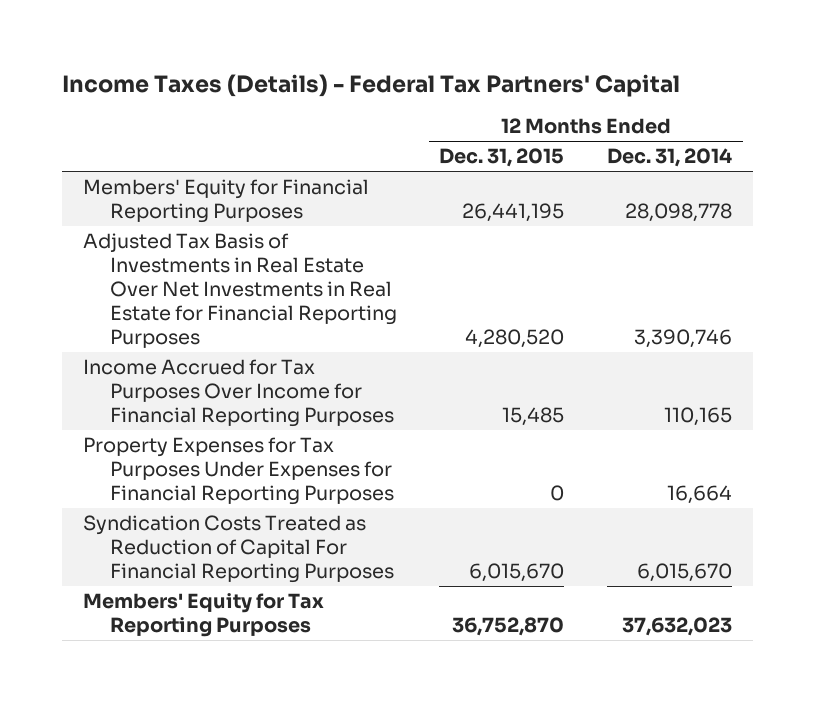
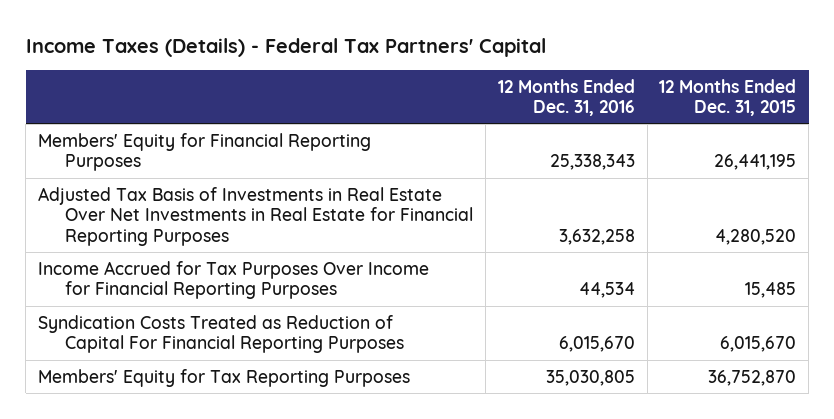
- | 12 Months Ended Dec. 31, 2015 | 12 Months Ended Dec. 31, 2014
+ | 12 Months Ended Dec. 31, 2016 | 12 Months Ended Dec. 31, 2015
- Property Expenses for Tax Purposes Under Expenses for Financial Reporting Purposes | 0 | 16,664

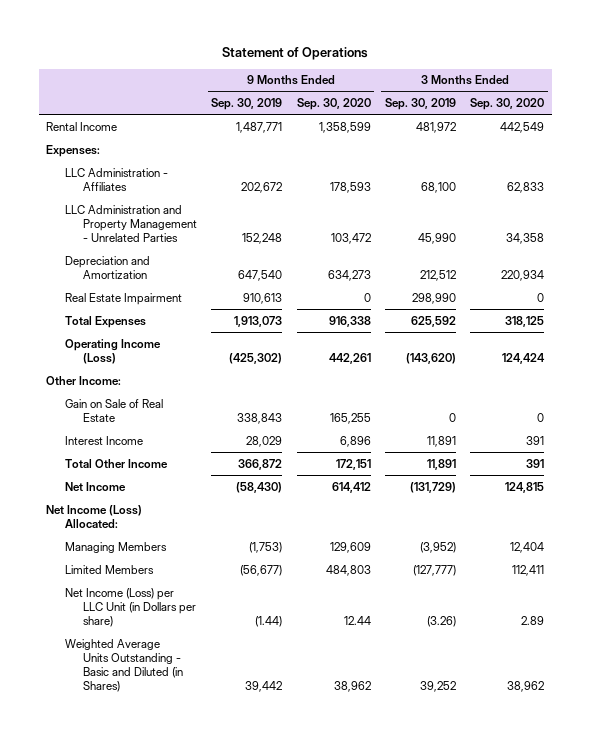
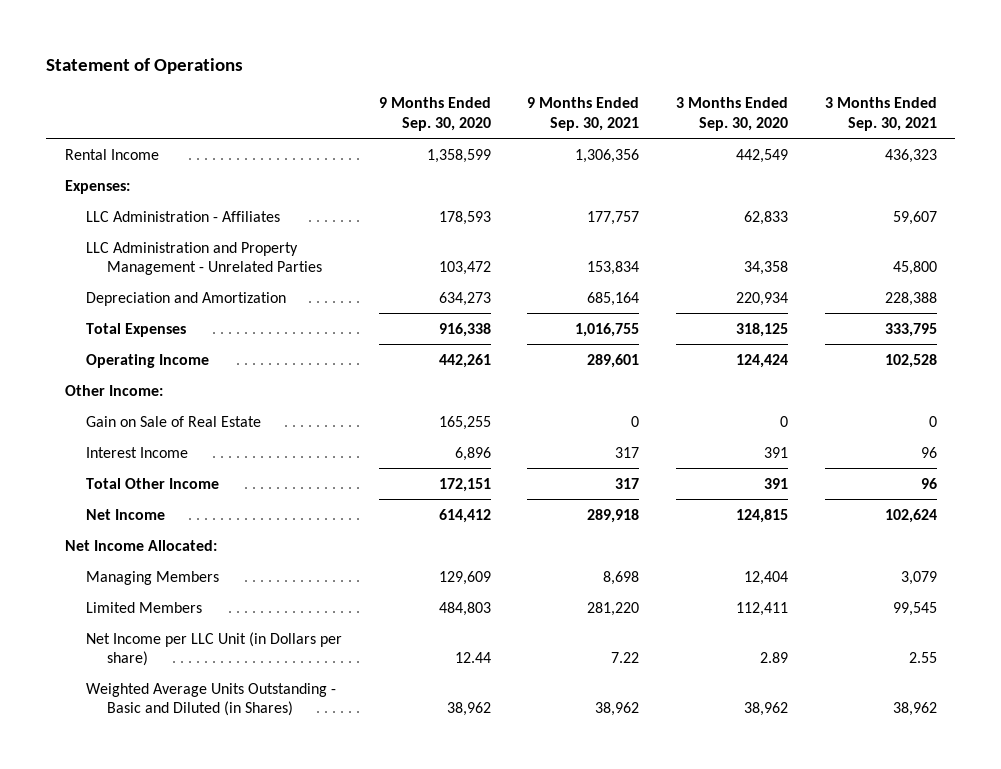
- | 9 Months Ended Sep. 30, 2019 | 9 Months Ended Sep. 30, 2020 | 3 Months Ended Sep. 30, 2019 | 3 Months Ended Sep. 30, 2020
+ | 9 Months Ended Sep. 30, 2020 | 9 Months Ended Sep. 30, 2021 | 3 Months Ended Sep. 30, 2020 | 3 Months Ended Sep. 30, 2021
- Real Estate Impairment | 910,613 | 0 | 298,990 | 0
- Operating Income (Loss) | (425,302) | 442,261 | (143,620) | 124,424
+ Operating Income | 442,261 | 289,601 | 124,424 | 102,528
- Net Income (Loss) Allocated:
+ Net Income Allocated:
- Net Income (Loss) per LLC Unit (in Dollars per share) | (1.44) | 12.44 | (3.26) | 2.89
+ Net Income per LLC Unit (in Dollars per share) | 12.44 | 7.22 | 2.89 | 2.55

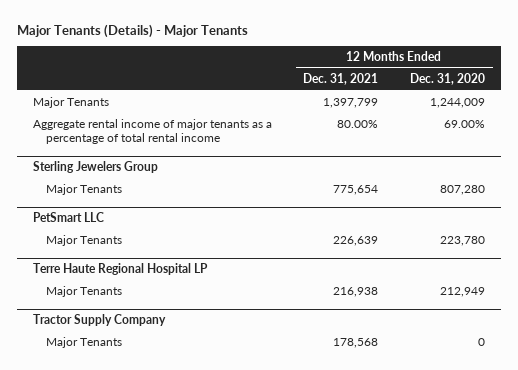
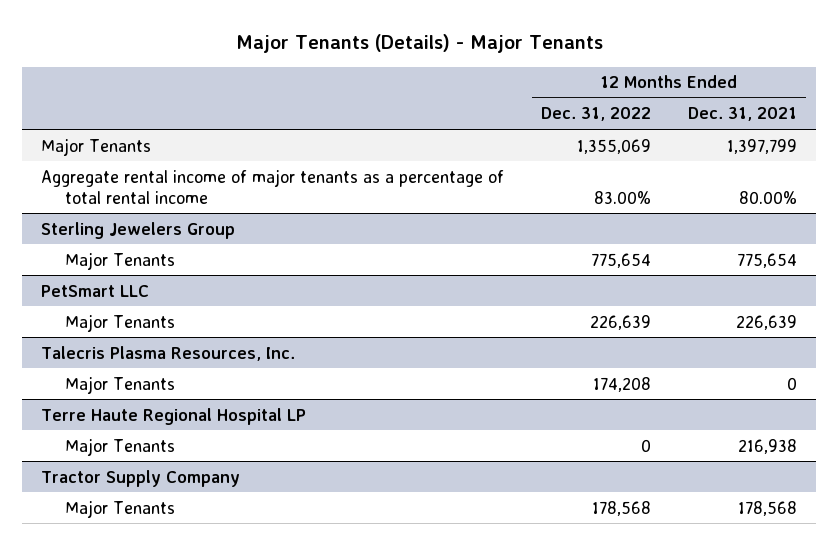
- | 12 Months Ended Dec. 31, 2021 | 12 Months Ended Dec. 31, 2020
+ | 12 Months Ended Dec. 31, 2022 | 12 Months Ended Dec. 31, 2021
+ Talecris Plasma Resources, Inc.
+ Major Tenants | 174,208 | 0

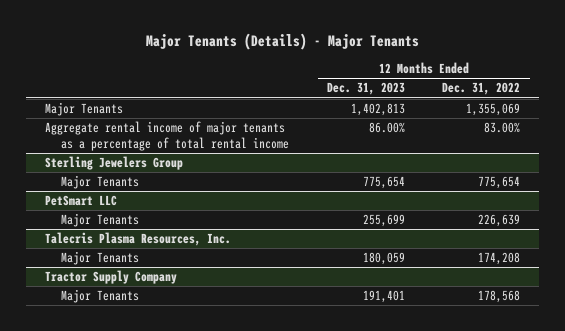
- | 12 Months Ended Dec. 31, 2022 | 12 Months Ended Dec. 31, 2021
+ | 12 Months Ended Dec. 31, 2023 | 12 Months Ended Dec. 31, 2022
- Terre Haute Regional Hospital LP
- Major Tenants | 0 | 216,938

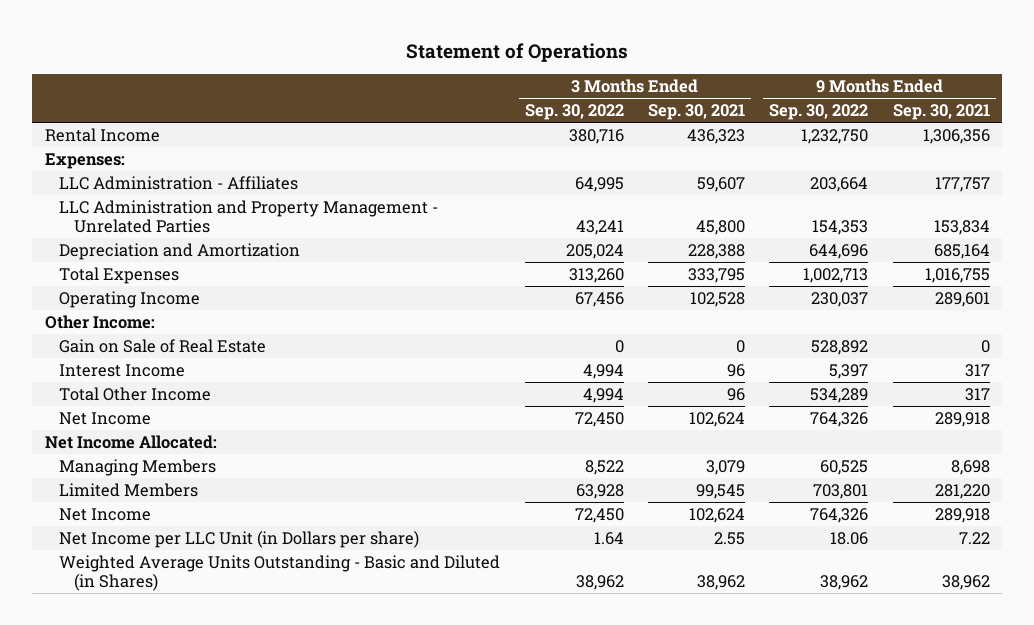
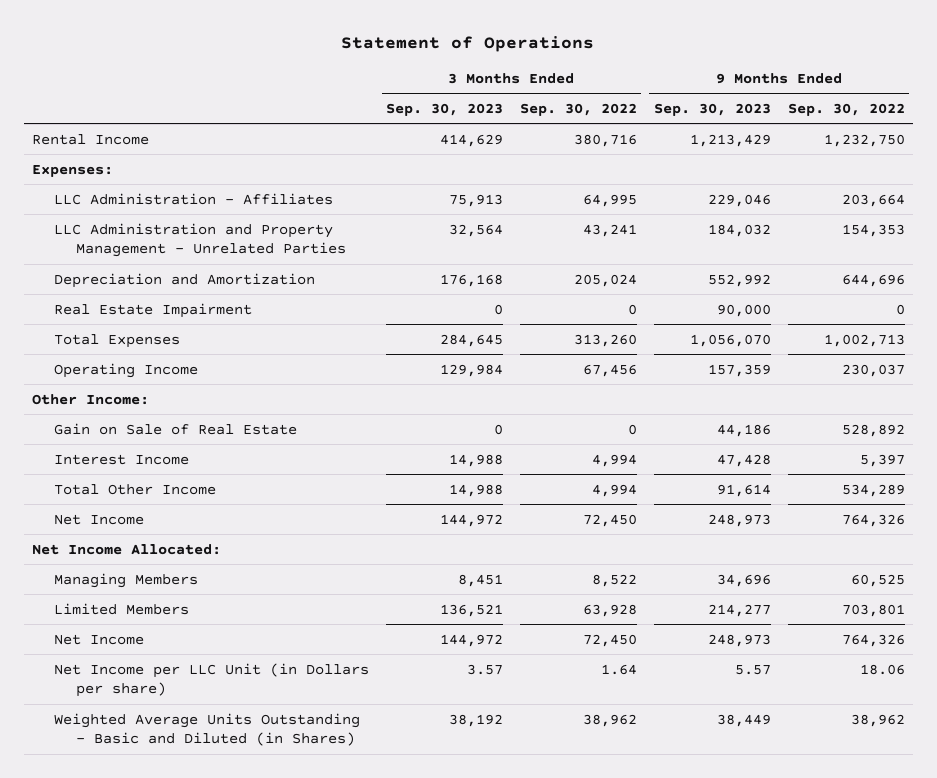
- | 3 Months Ended Sep. 30, 2022 | 3 Months Ended Sep. 30, 2021 | 9 Months Ended Sep. 30, 2022 | 9 Months Ended Sep. 30, 2021
+ | 3 Months Ended Sep. 30, 2023 | 3 Months Ended Sep. 30, 2022 | 9 Months Ended Sep. 30, 2023 | 9 Months Ended Sep. 30, 2022
+ Real Estate Impairment | 0 | 0 | 90,000 | 0

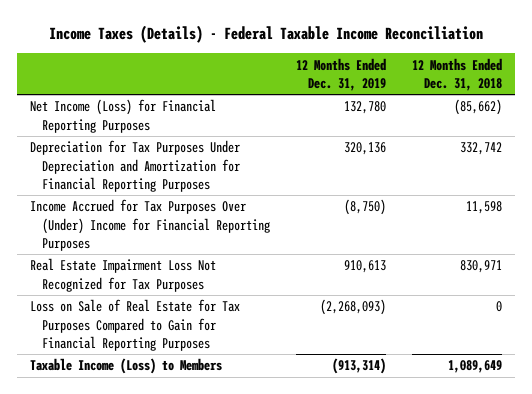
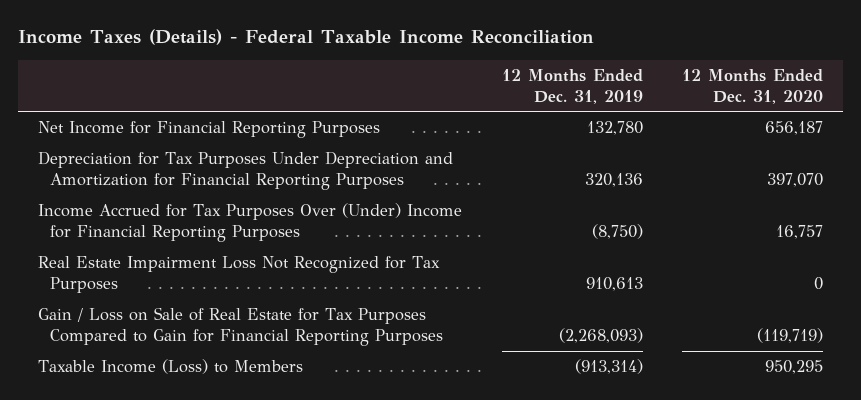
- | 12 Months Ended Dec. 31, 2019 | 12 Months Ended Dec. 31, 2018
+ | 12 Months Ended Dec. 31, 2019 | 12 Months Ended Dec. 31, 2020
- Net Income (Loss) for Financial Reporting Purposes | 132,780 | (85,662)
+ Net Income for Financial Reporting Purposes | 132,780 | 656,187
- Loss on Sale of Real Estate for Tax Purposes Compared to Gain for Financial Reporting Purposes | (2,268,093) | 0
+ Gain / Loss on Sale of Real Estate for Tax Purposes Compared to Gain for Financial Reporting Purposes | (2,268,093) | (119,719)

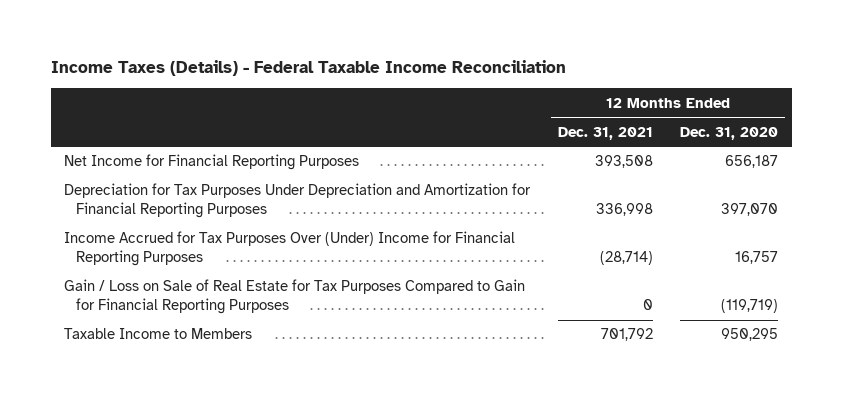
- | 12 Months Ended Dec. 31, 2019 | 12 Months Ended Dec. 31, 2020
+ | 12 Months Ended Dec. 31, 2021 | 12 Months Ended Dec. 31, 2020
- Real Estate Impairment Loss Not Recognized for Tax Purposes | 910,613 | 0
- Taxable Income (Loss) to Members | (913,314) | 950,295
+ Taxable Income to Members | 701,792 | 950,295

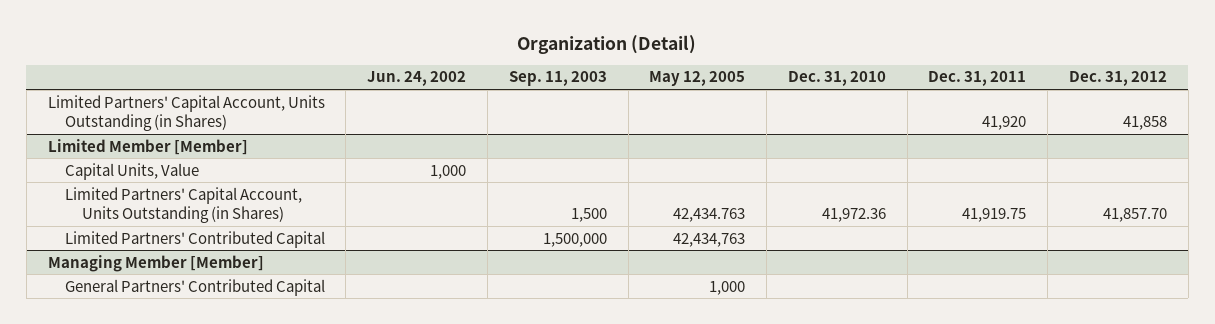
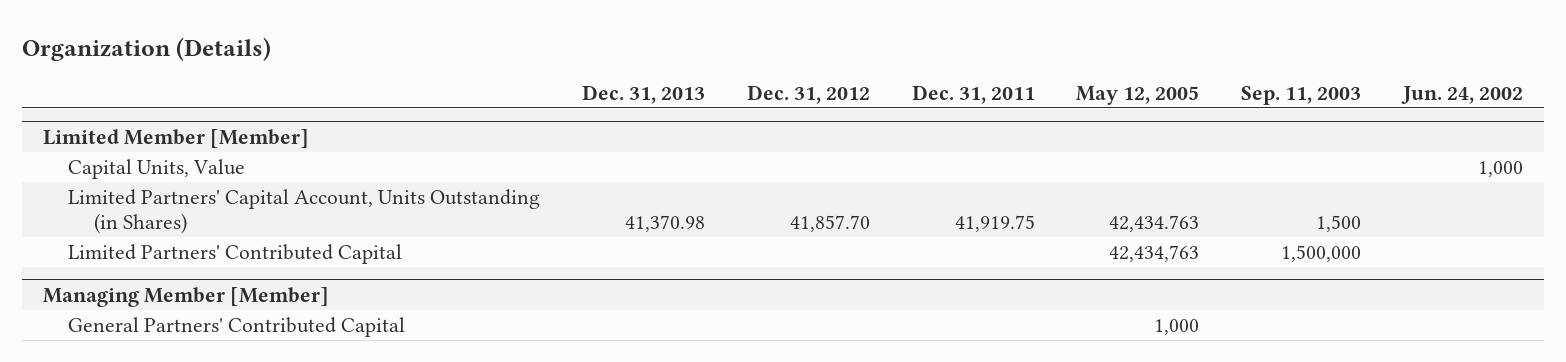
- Organization (Detail)
+ Organization (Details)
- | Jun. 24, 2002 | Sep. 11, 2003 | May 12, 2005 | Dec. 31, 2010 | Dec. 31, 2011 | Dec. 31, 2012
+ | Dec. 31, 2013 | Dec. 31, 2012 | Dec. 31, 2011 | May 12, 2005 | Sep. 11, 2003 | Jun. 24, 2002
- Limited Partners' Capital Account, Units Outstanding (in Shares) | | | | | 41,920 | 41,858

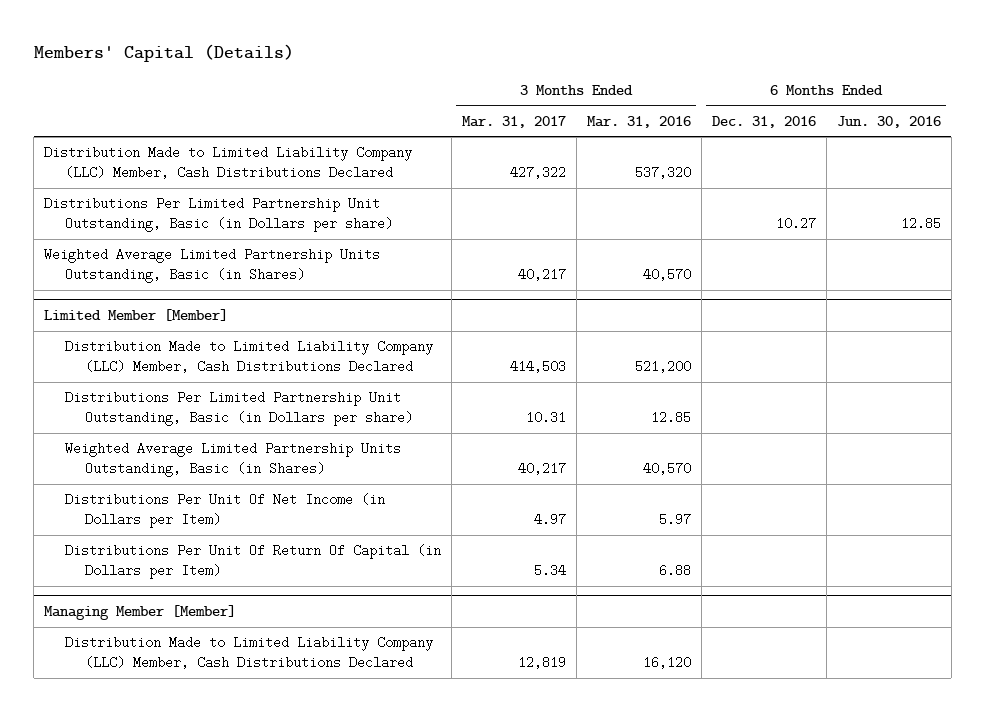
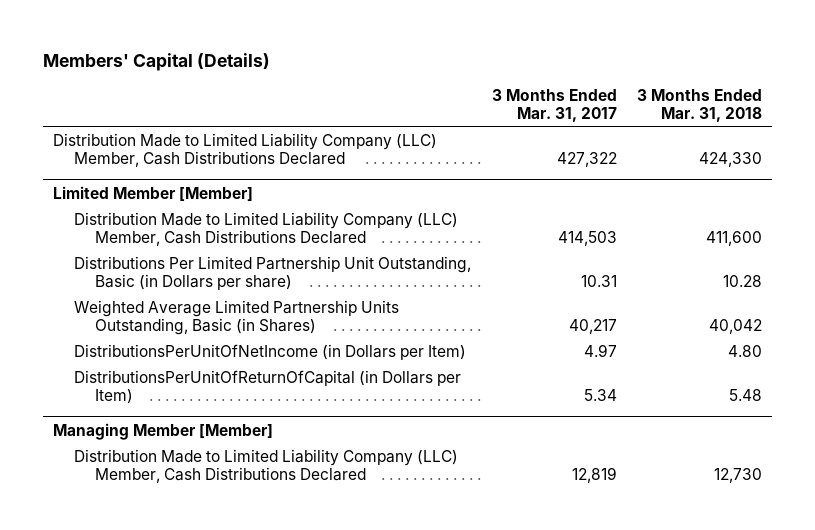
- | 3 Months Ended Mar. 31, 2017 | 3 Months Ended Mar. 31, 2016 | 6 Months Ended Dec. 31, 2016 | 6 Months Ended Jun. 30, 2016
+ | 3 Months Ended Mar. 31, 2017 | 3 Months Ended Mar. 31, 2018
- Distributions Per Limited Partnership Unit Outstanding, Basic (in Dollars per share) | | | 10.27 | 12.85
- Weighted Average Limited Partnership Units Outstanding, Basic (in Shares) | 40,217 | 40,570 | |
@ Limited Member [Member]
- Distributions Per Unit Of Net Income (in Dollars per Item) | 4.97 | 5.97 | |
- Distributions Per Unit Of Return Of Capital (in Dollars per Item) | 5.34 | 6.88 | |
+ DistributionsPerUnitOfNetIncome (in Dollars per Item) | 4.97 | 4.80
+ DistributionsPerUnitOfReturnOfCapital (in Dollars per Item) | 5.34 | 5.48

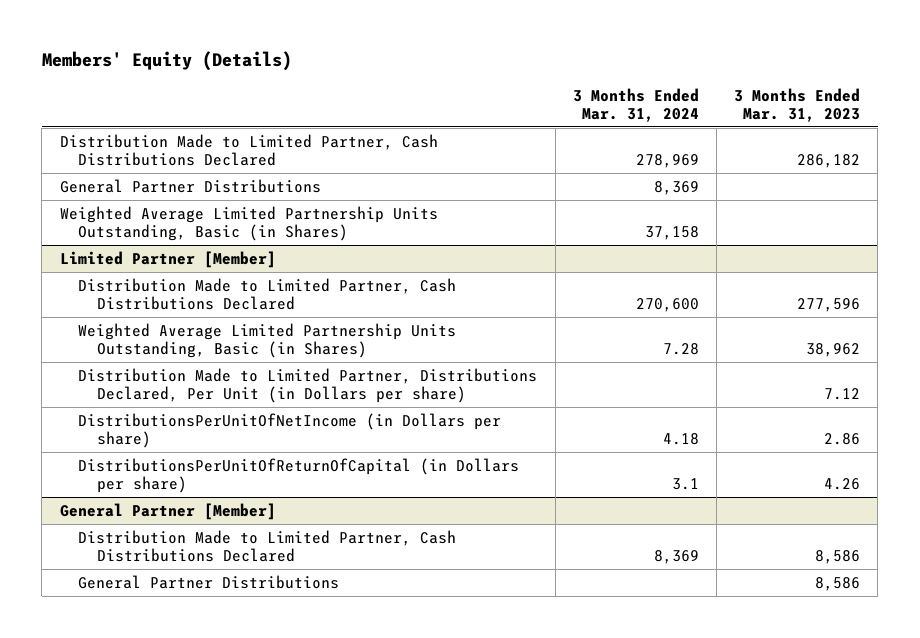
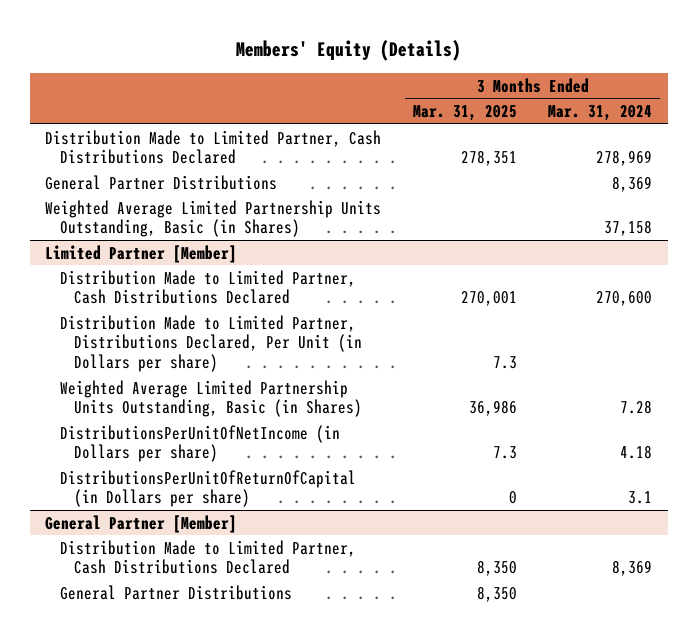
- | 3 Months Ended Mar. 31, 2024 | 3 Months Ended Mar. 31, 2023
+ | 3 Months Ended Mar. 31, 2025 | 3 Months Ended Mar. 31, 2024
@ Limited Partner [Member]
moved down: Weighted Average Limited Partnership Units Outstanding, Basic (in Shares) | 36,986 | 7.28

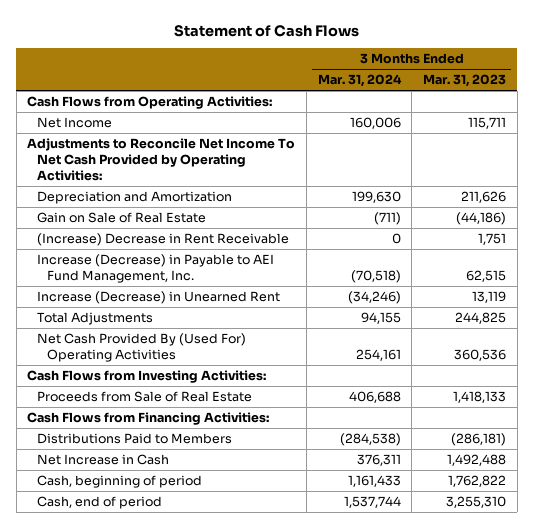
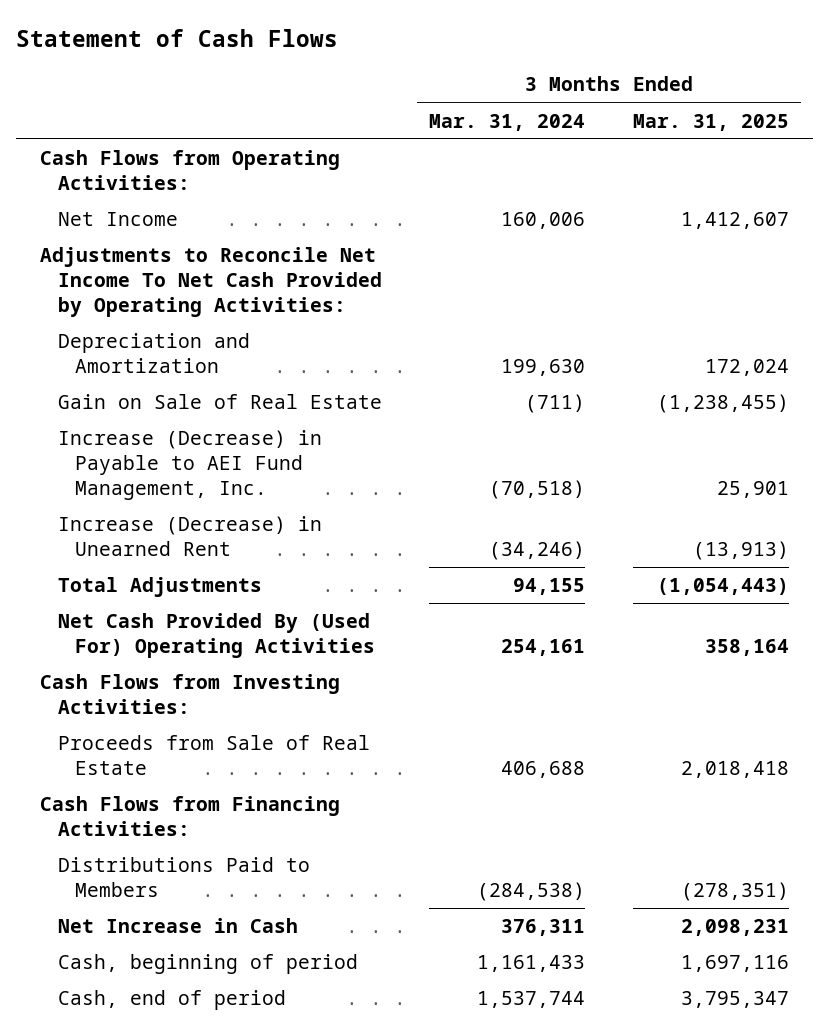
- | 3 Months Ended Mar. 31, 2024 | 3 Months Ended Mar. 31, 2023
+ | 3 Months Ended Mar. 31, 2024 | 3 Months Ended Mar. 31, 2025
- (Increase) Decrease in Rent Receivable | 0 | 1,751

